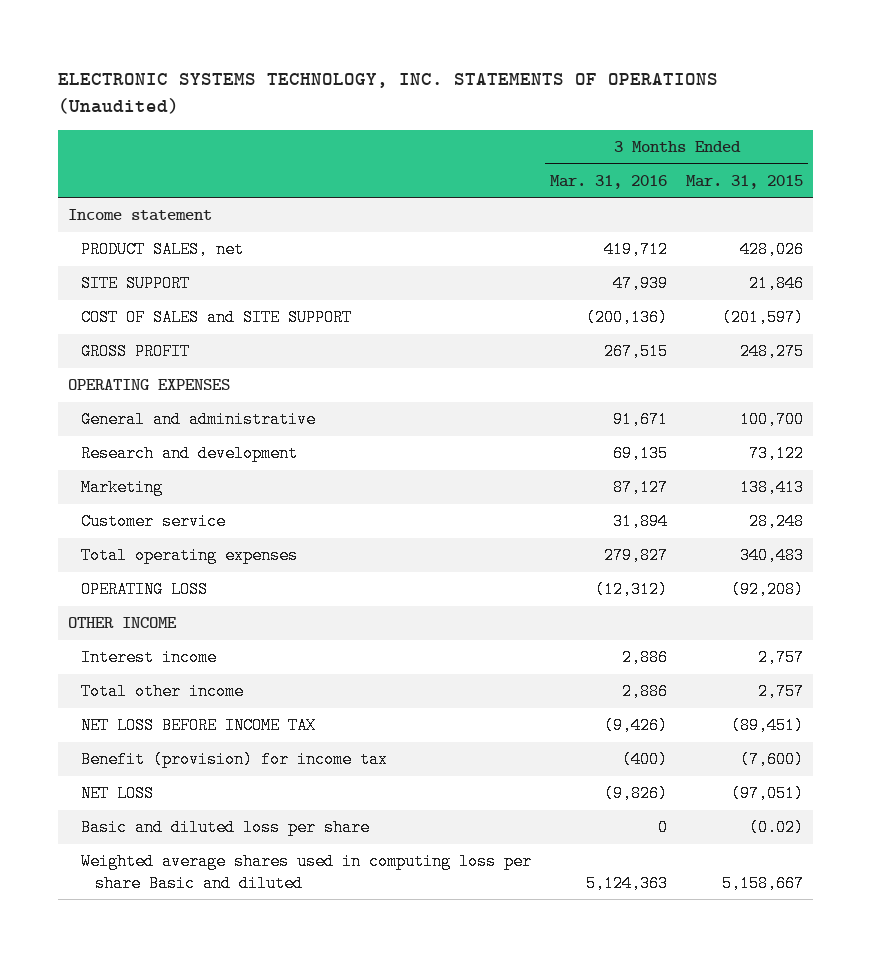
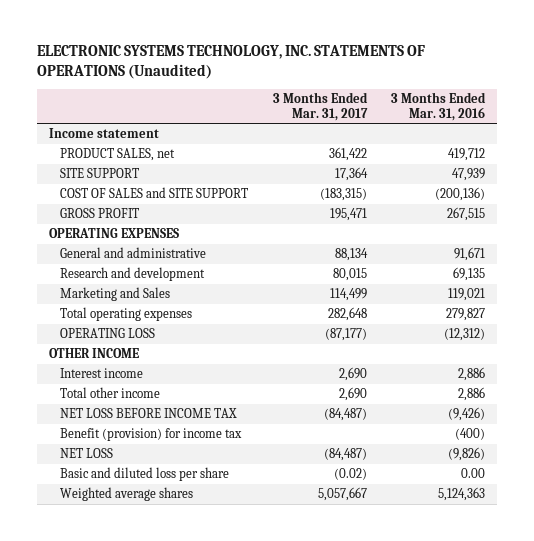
- | 3 Months Ended Mar. 31, 2016 | 3 Months Ended Mar. 31, 2015
+ | 3 Months Ended Mar. 31, 2017 | 3 Months Ended Mar. 31, 2016
- Marketing | 87,127 | 138,413
- Customer service | 31,894 | 28,248
+ Marketing and Sales | 114,499 | 119,021
- Basic and diluted loss per share | 0 | (0.02)
- Weighted average shares used in computing loss per share Basic and diluted | 5,124,363 | 5,158,667
+ Basic and diluted loss per share | (0.02) | 0.00
+ Weighted average shares | 5,057,667 | 5,124,363

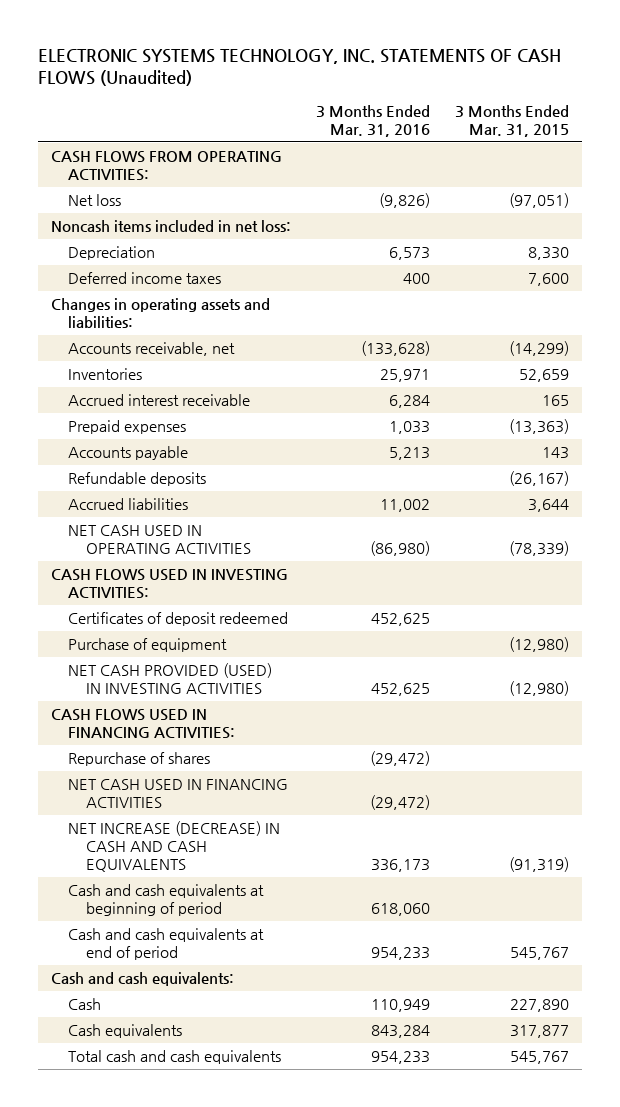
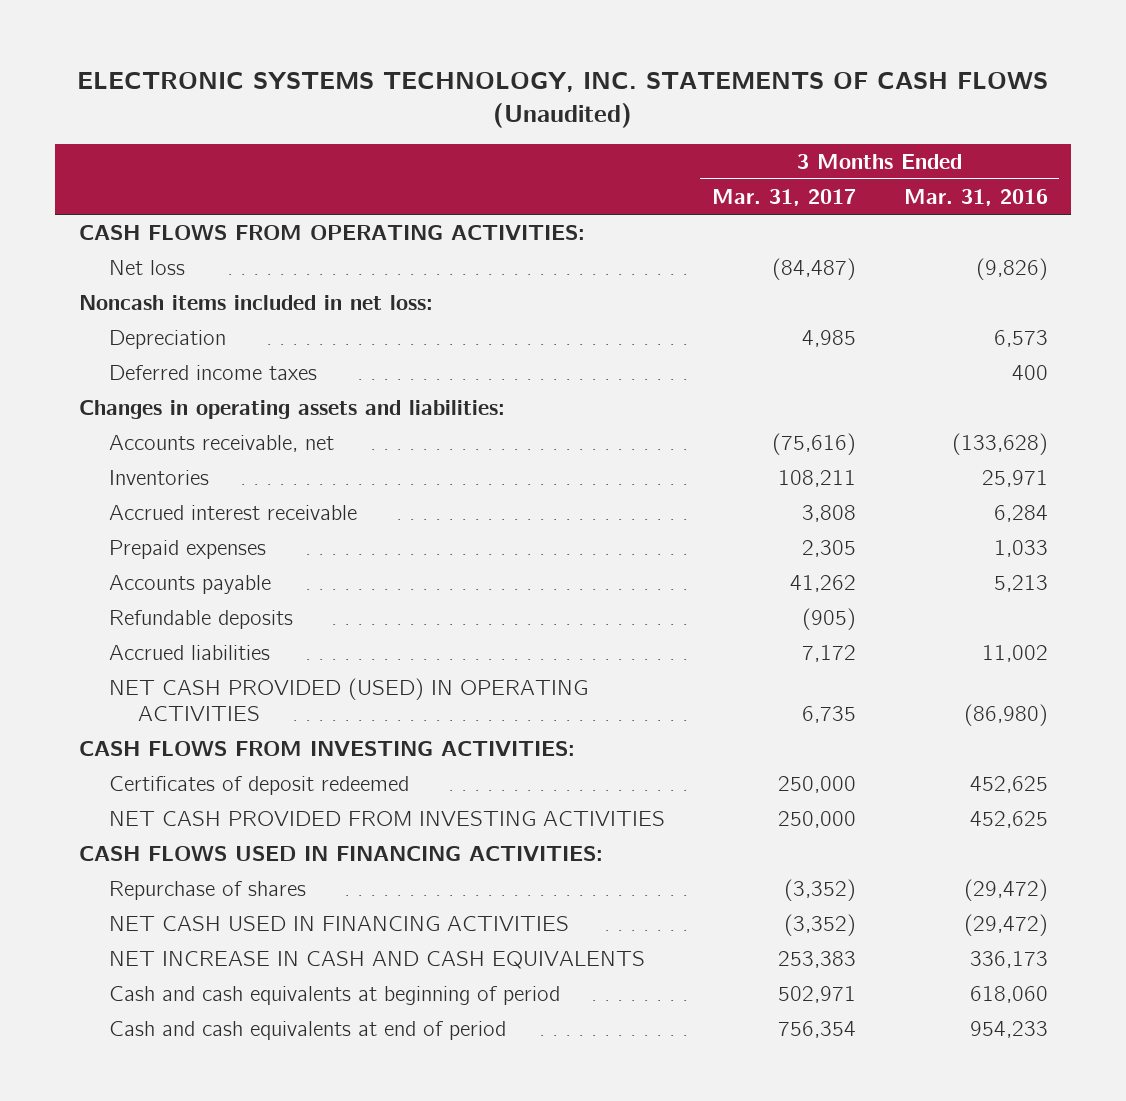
- | 3 Months Ended Mar. 31, 2016 | 3 Months Ended Mar. 31, 2015
+ | 3 Months Ended Mar. 31, 2017 | 3 Months Ended Mar. 31, 2016
- NET CASH USED IN OPERATING ACTIVITIES | (86,980) | (78,339)
- CASH FLOWS USED IN INVESTING ACTIVITIES:
+ NET CASH PROVIDED (USED) IN OPERATING ACTIVITIES | 6,735 | (86,980)
+ CASH FLOWS FROM INVESTING ACTIVITIES:
- Purchase of equipment | | (12,980)
- NET CASH PROVIDED (USED) IN INVESTING ACTIVITIES | 452,625 | (12,980)
+ NET CASH PROVIDED FROM INVESTING ACTIVITIES | 250,000 | 452,625
- NET INCREASE (DECREASE) IN CASH AND CASH EQUIVALENTS | 336,173 | (91,319)
+ NET INCREASE IN CASH AND CASH EQUIVALENTS | 253,383 | 336,173
- Cash and cash equivalents:
- Cash | 110,949 | 227,890
- Cash equivalents | 843,284 | 317,877
- Total cash and cash equivalents | 954,233 | 545,767

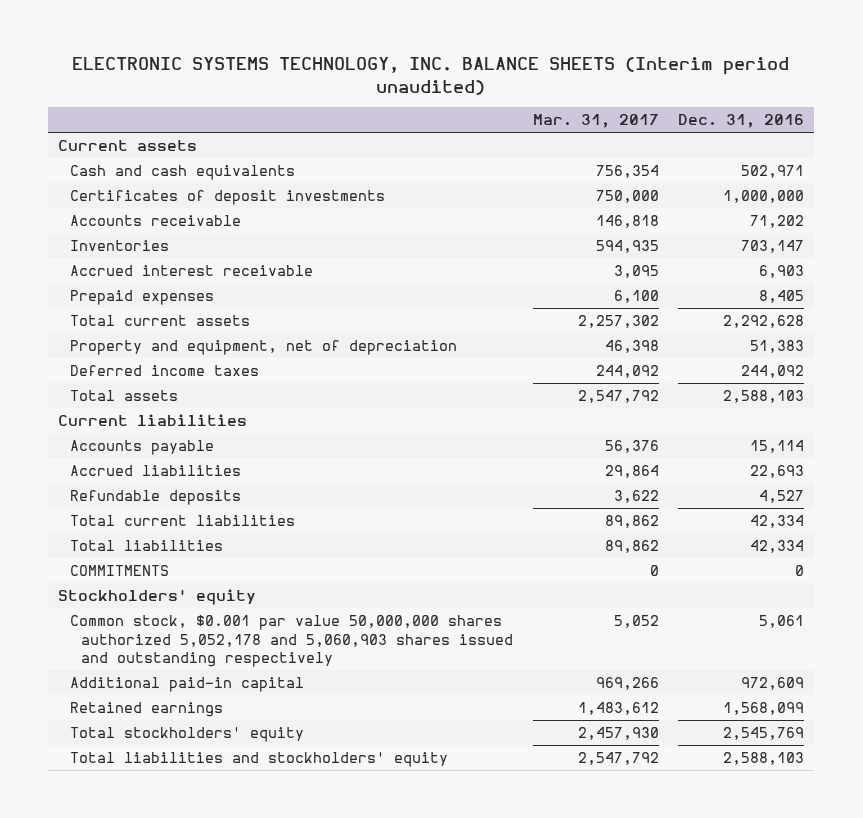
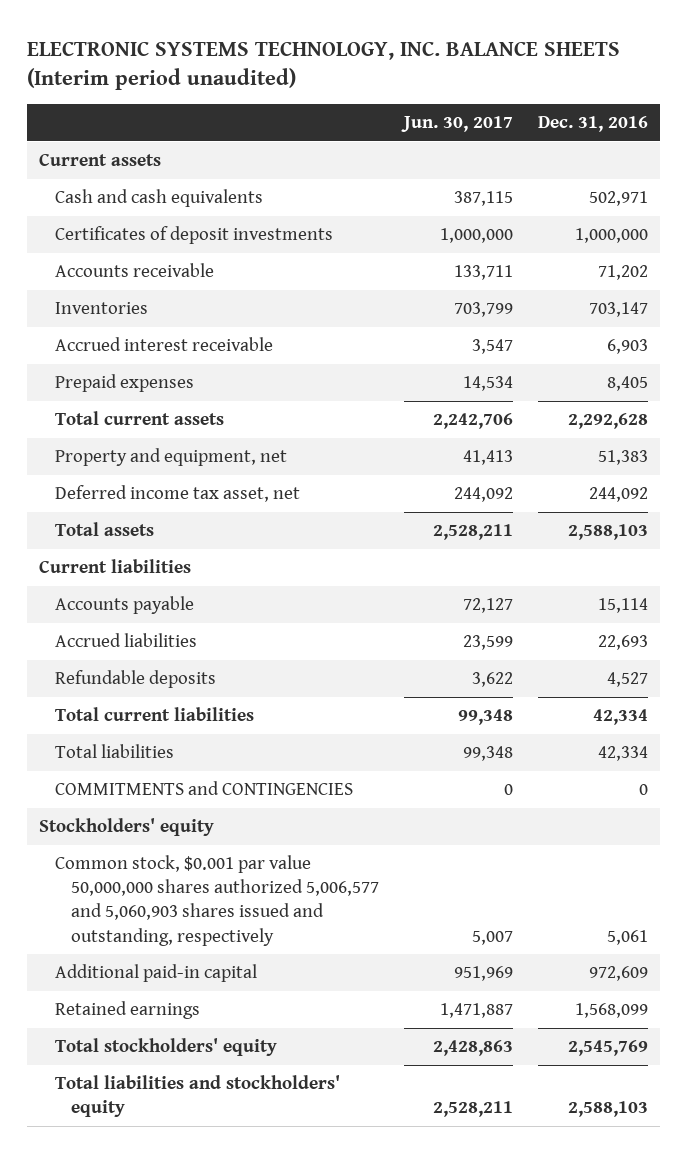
- | Mar. 31, 2017 | Dec. 31, 2016
+ | Jun. 30, 2017 | Dec. 31, 2016
- Property and equipment, net of depreciation | 46,398 | 51,383
- Deferred income taxes | 244,092 | 244,092
+ Property and equipment, net | 41,413 | 51,383
+ Deferred income tax asset, net | 244,092 | 244,092
- COMMITMENTS | 0 | 0
+ COMMITMENTS and CONTINGENCIES | 0 | 0
- Common stock, $0.001 par value 50,000,000 shares authorized 5,052,178 and 5,060,903 shares issued and outstanding respectively | 5,052 | 5,061
+ Common stock, $0.001 par value 50,000,000 shares authorized 5,006,577 and 5,060,903 shares issued and outstanding, respectively | 5,007 | 5,061

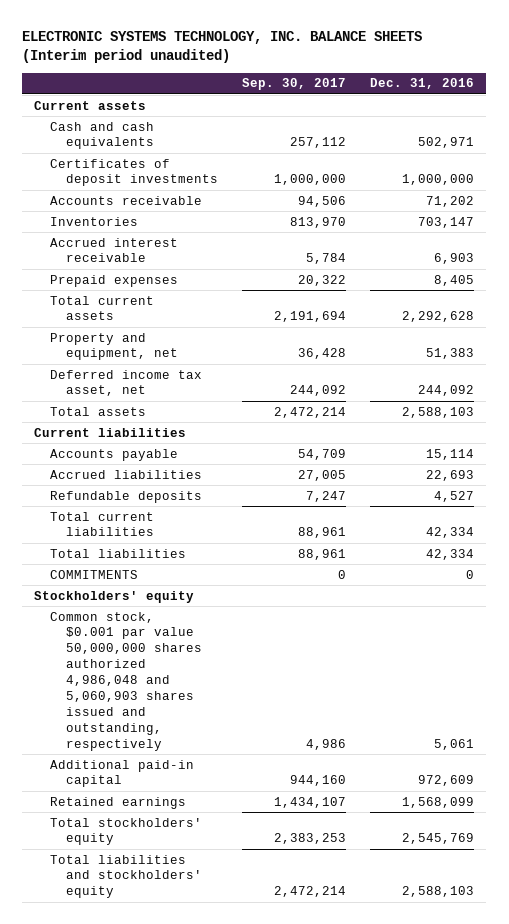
- | Jun. 30, 2017 | Dec. 31, 2016
+ | Sep. 30, 2017 | Dec. 31, 2016
- COMMITMENTS and CONTINGENCIES | 0 | 0
+ COMMITMENTS | 0 | 0
- Common stock, $0.001 par value 50,000,000 shares authorized 5,006,577 and 5,060,903 shares issued and outstanding, respectively | 5,007 | 5,061
+ Common stock, $0.001 par value 50,000,000 shares authorized 4,986,048 and 5,060,903 shares issued and outstanding, respectively | 4,986 | 5,061

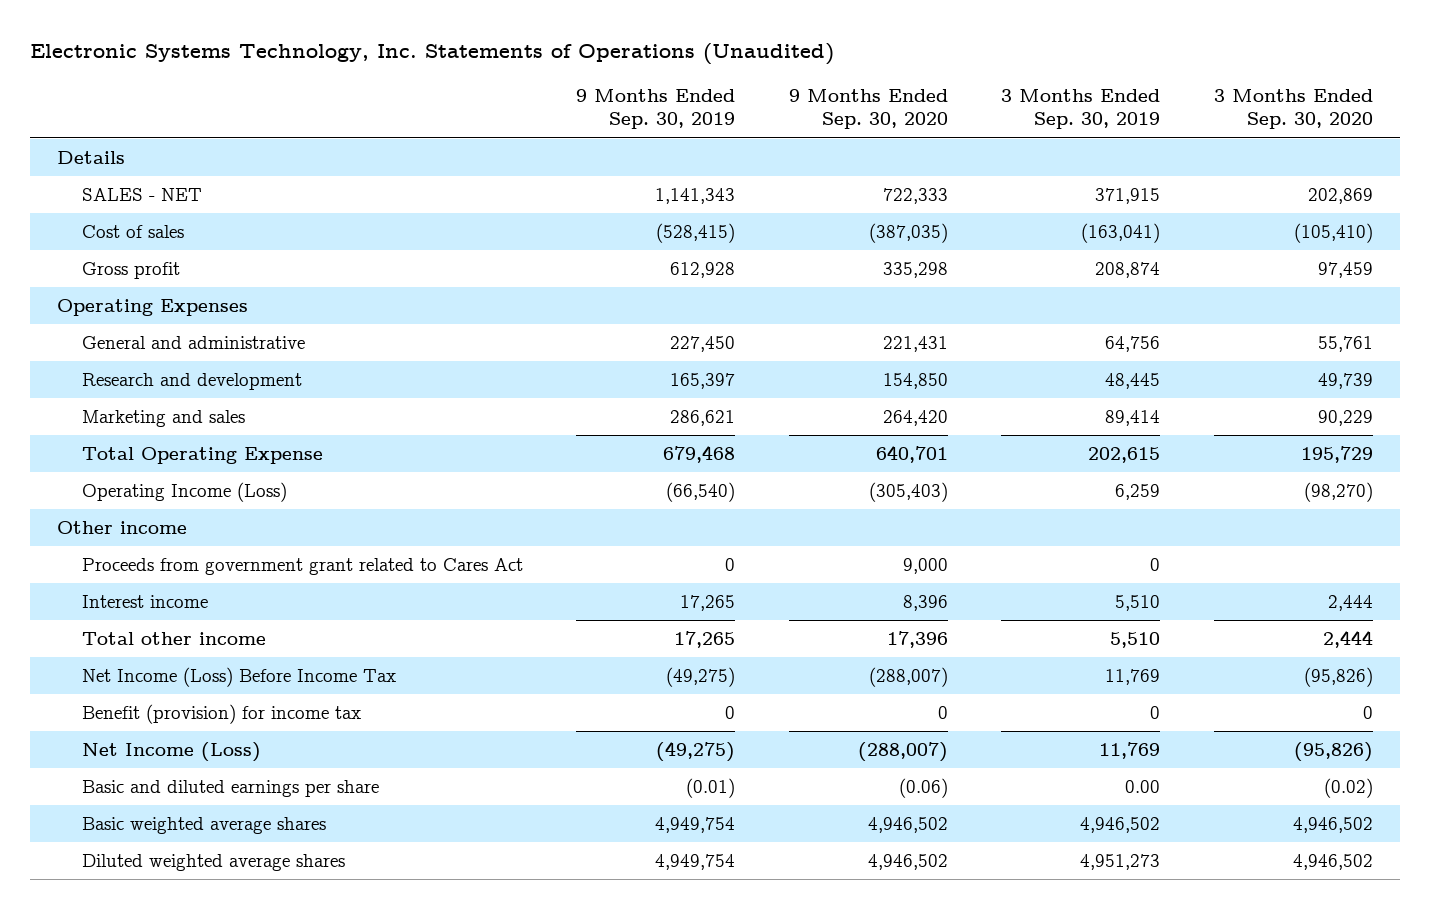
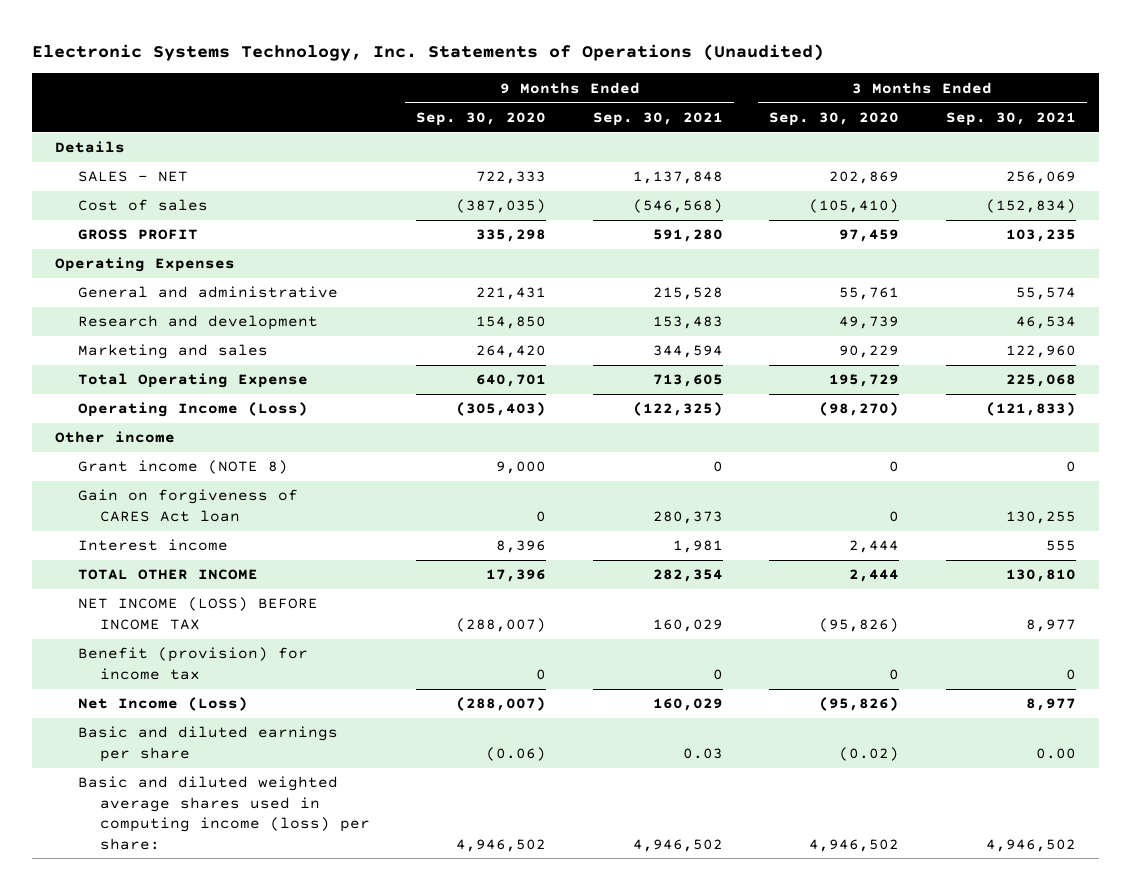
- | 9 Months Ended Sep. 30, 2019 | 9 Months Ended Sep. 30, 2020 | 3 Months Ended Sep. 30, 2019 | 3 Months Ended Sep. 30, 2020
+ | 9 Months Ended Sep. 30, 2020 | 9 Months Ended Sep. 30, 2021 | 3 Months Ended Sep. 30, 2020 | 3 Months Ended Sep. 30, 2021
- Gross profit | 612,928 | 335,298 | 208,874 | 97,459
+ GROSS PROFIT | 335,298 | 591,280 | 97,459 | 103,235
- Proceeds from government grant related to Cares Act | 0 | 9,000 | 0 |
+ Grant income (NOTE 8) | 9,000 | 0 | 0 | 0
+ Gain on forgiveness of CARES Act loan | 0 | 280,373 | 0 | 130,255
- Total other income | 17,265 | 17,396 | 5,510 | 2,444
- Net Income (Loss) Before Income Tax | (49,275) | (288,007) | 11,769 | (95,826)
+ TOTAL OTHER INCOME | 17,396 | 282,354 | 2,444 | 130,810
+ NET INCOME (LOSS) BEFORE INCOME TAX | (288,007) | 160,029 | (95,826) | 8,977
- Basic weighted average shares | 4,949,754 | 4,946,502 | 4,946,502 | 4,946,502
- Diluted weighted average shares | 4,949,754 | 4,946,502 | 4,951,273 | 4,946,502
+ Basic and diluted weighted average shares used in computing income (loss) per share: | 4,946,502 | 4,946,502 | 4,946,502 | 4,946,502

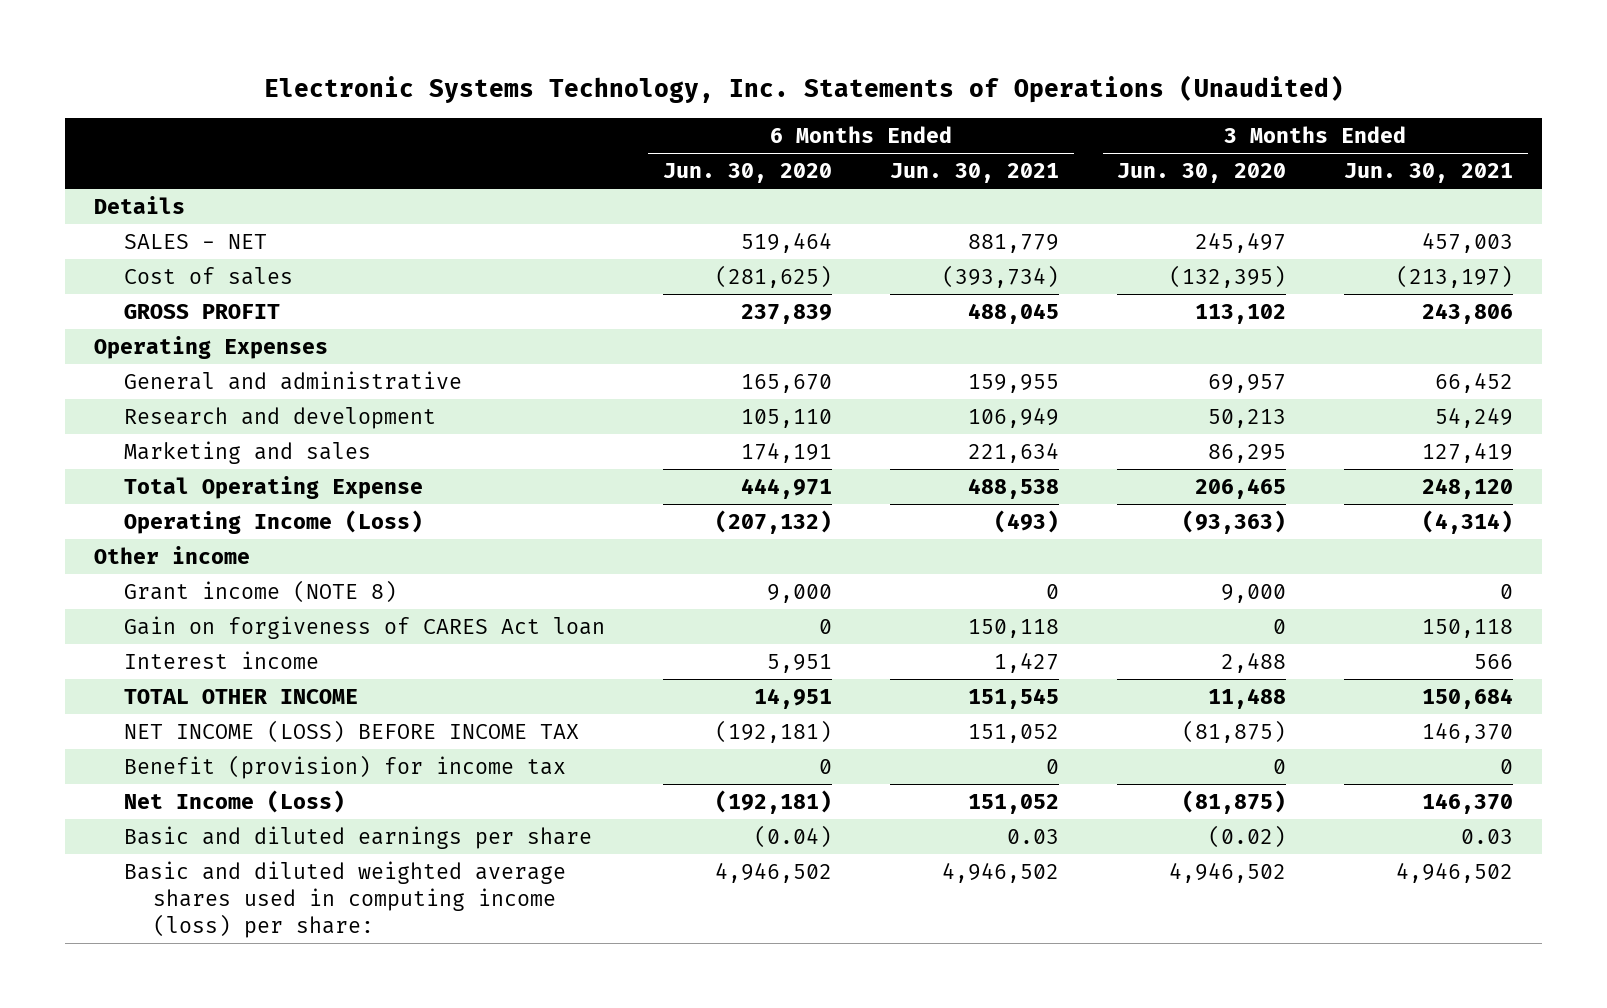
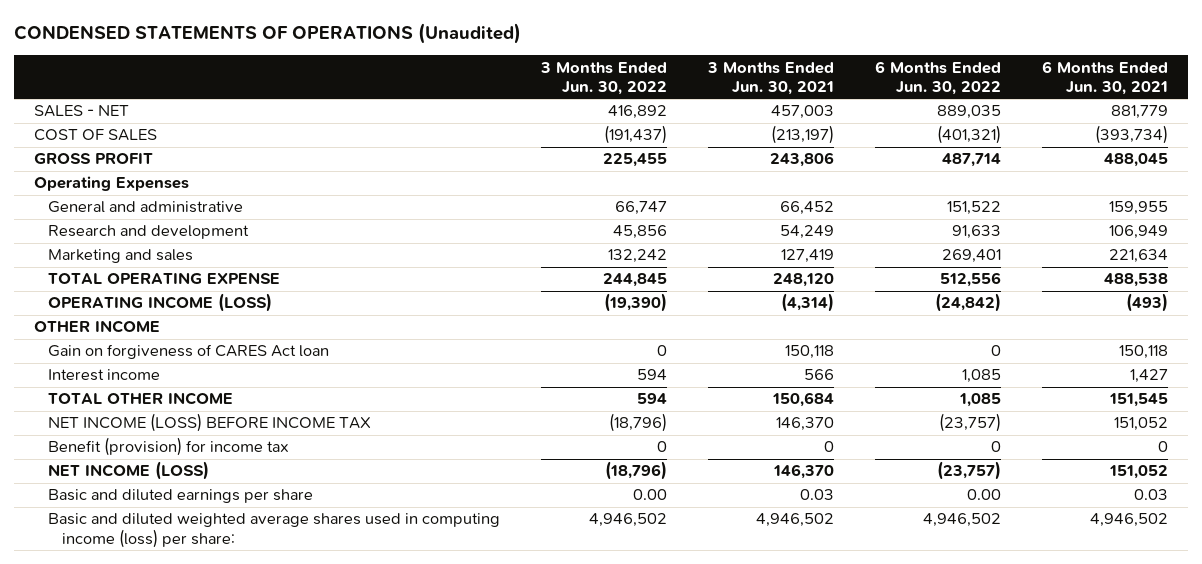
- Electronic Systems Technology, Inc. Statements of Operations (Unaudited)
+ CONDENSED STATEMENTS OF OPERATIONS (Unaudited)
- | 6 Months Ended Jun. 30, 2020 | 6 Months Ended Jun. 30, 2021 | 3 Months Ended Jun. 30, 2020 | 3 Months Ended Jun. 30, 2021
+ | 3 Months Ended Jun. 30, 2022 | 3 Months Ended Jun. 30, 2021 | 6 Months Ended Jun. 30, 2022 | 6 Months Ended Jun. 30, 2021
- Details
- Cost of sales | (281,625) | (393,734) | (132,395) | (213,197)
+ COST OF SALES | (191,437) | (213,197) | (401,321) | (393,734)
- Total Operating Expense | 444,971 | 488,538 | 206,465 | 248,120
- Operating Income (Loss) | (207,132) | (493) | (93,363) | (4,314)
- Other income
- Grant income (NOTE 8) | 9,000 | 0 | 9,000 | 0
+ TOTAL OPERATING EXPENSE | 244,845 | 248,120 | 512,556 | 488,538
+ OPERATING INCOME (LOSS) | (19,390) | (4,314) | (24,842) | (493)
+ OTHER INCOME
- Net Income (Loss) | (192,181) | 151,052 | (81,875) | 146,370
+ NET INCOME (LOSS) | (18,796) | 146,370 | (23,757) | 151,052

